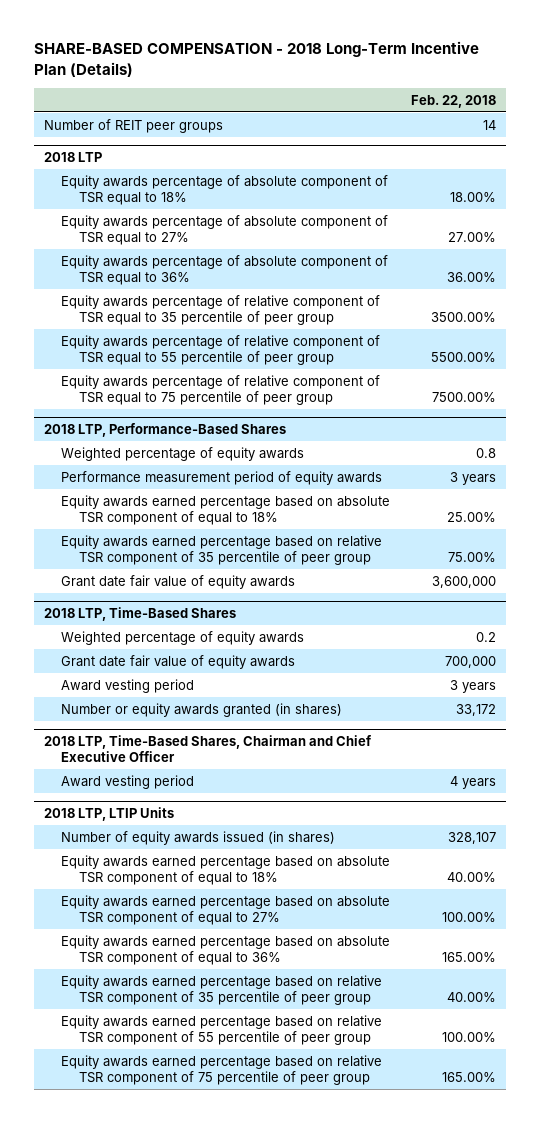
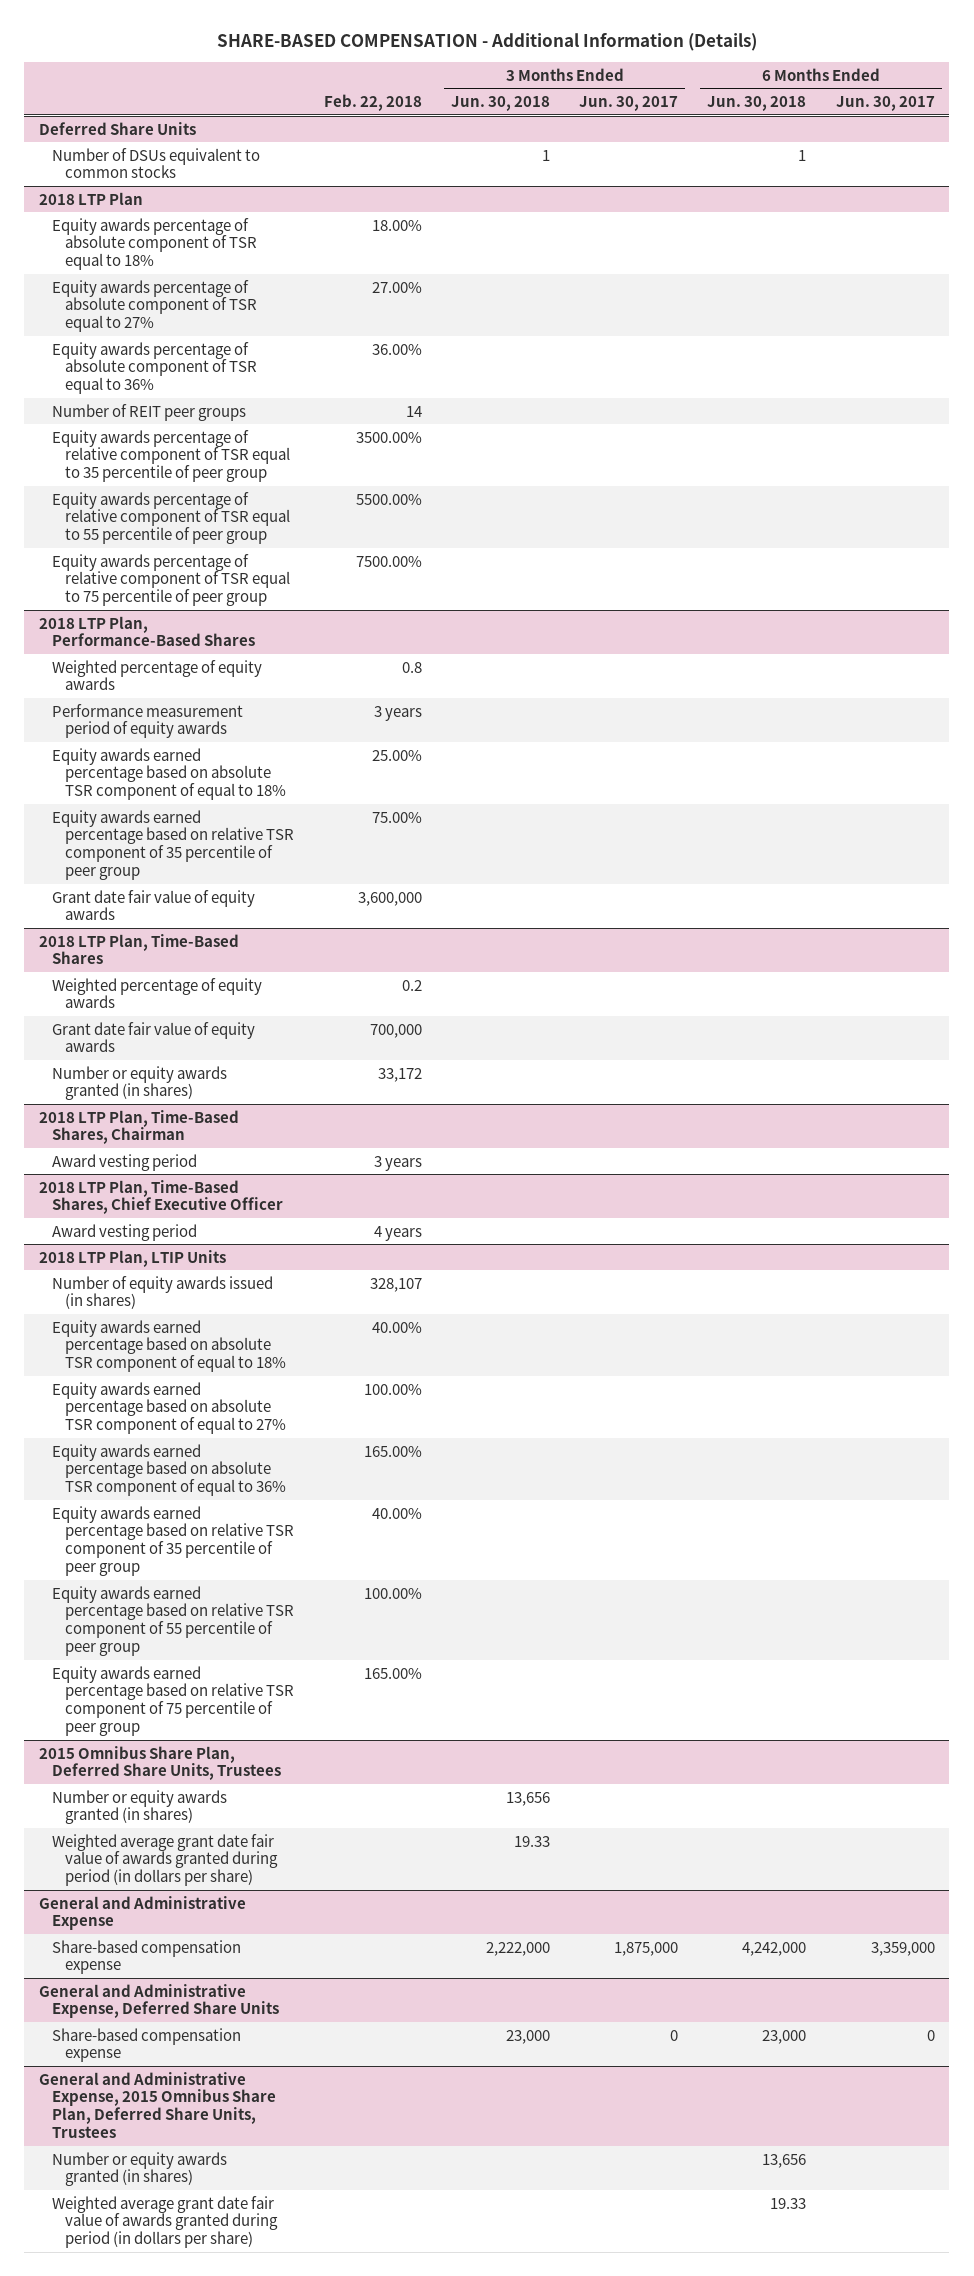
- SHARE-BASED COMPENSATION - 2018 Long-Term Incentive Plan (Details)
+ SHARE-BASED COMPENSATION - Additional Information (Details)
- | Feb. 22, 2018
+ | Feb. 22, 2018 | 3 Months Ended Jun. 30, 2018 | 3 Months Ended Jun. 30, 2017 | 6 Months Ended Jun. 30, 2018 | 6 Months Ended Jun. 30, 2017
- Number of REIT peer groups | 14
- 2018 LTP
+ Deferred Share Units
+ Number of DSUs equivalent to common stocks | | 1 | | 1 |
+ 2018 LTP Plan
+ Number of REIT peer groups | 14 | | | |
- 2018 LTP, Performance-Based Shares
+ 2018 LTP Plan, Performance-Based Shares
- 2018 LTP, Time-Based Shares
+ 2018 LTP Plan, Time-Based Shares
- Award vesting period | 3 years
- 2018 LTP, Time-Based Shares, Chairman and Chief Executive Officer
+ 2018 LTP Plan, Time-Based Shares, Chairman
+ Award vesting period | 3 years | | | |
+ 2018 LTP Plan, Time-Based Shares, Chief Executive Officer
- 2018 LTP, LTIP Units
+ 2018 LTP Plan, LTIP Units
+ 2015 Omnibus Share Plan, Deferred Share Units, Trustees
+ Number or equity awards granted (in shares) | | 13,656 | | |
+ Weighted average grant date fair value of awards granted during period (in dollars per share) | | 19.33 | | |
+ General and Administrative Expense
+ Share-based compensation expense | | 2,222,000 | 1,875,000 | 4,242,000 | 3,359,000
+ General and Administrative Expense, Deferred Share Units
+ Share-based compensation expense | | 23,000 | 0 | 23,000 | 0
+ General and Administrative Expense, 2015 Omnibus Share Plan, Deferred Share Units, Trustees
+ Number or equity awards granted (in shares) | | | | 13,656 |
+ Weighted average grant date fair value of awards granted during period (in dollars per share) | | | | 19.33 |

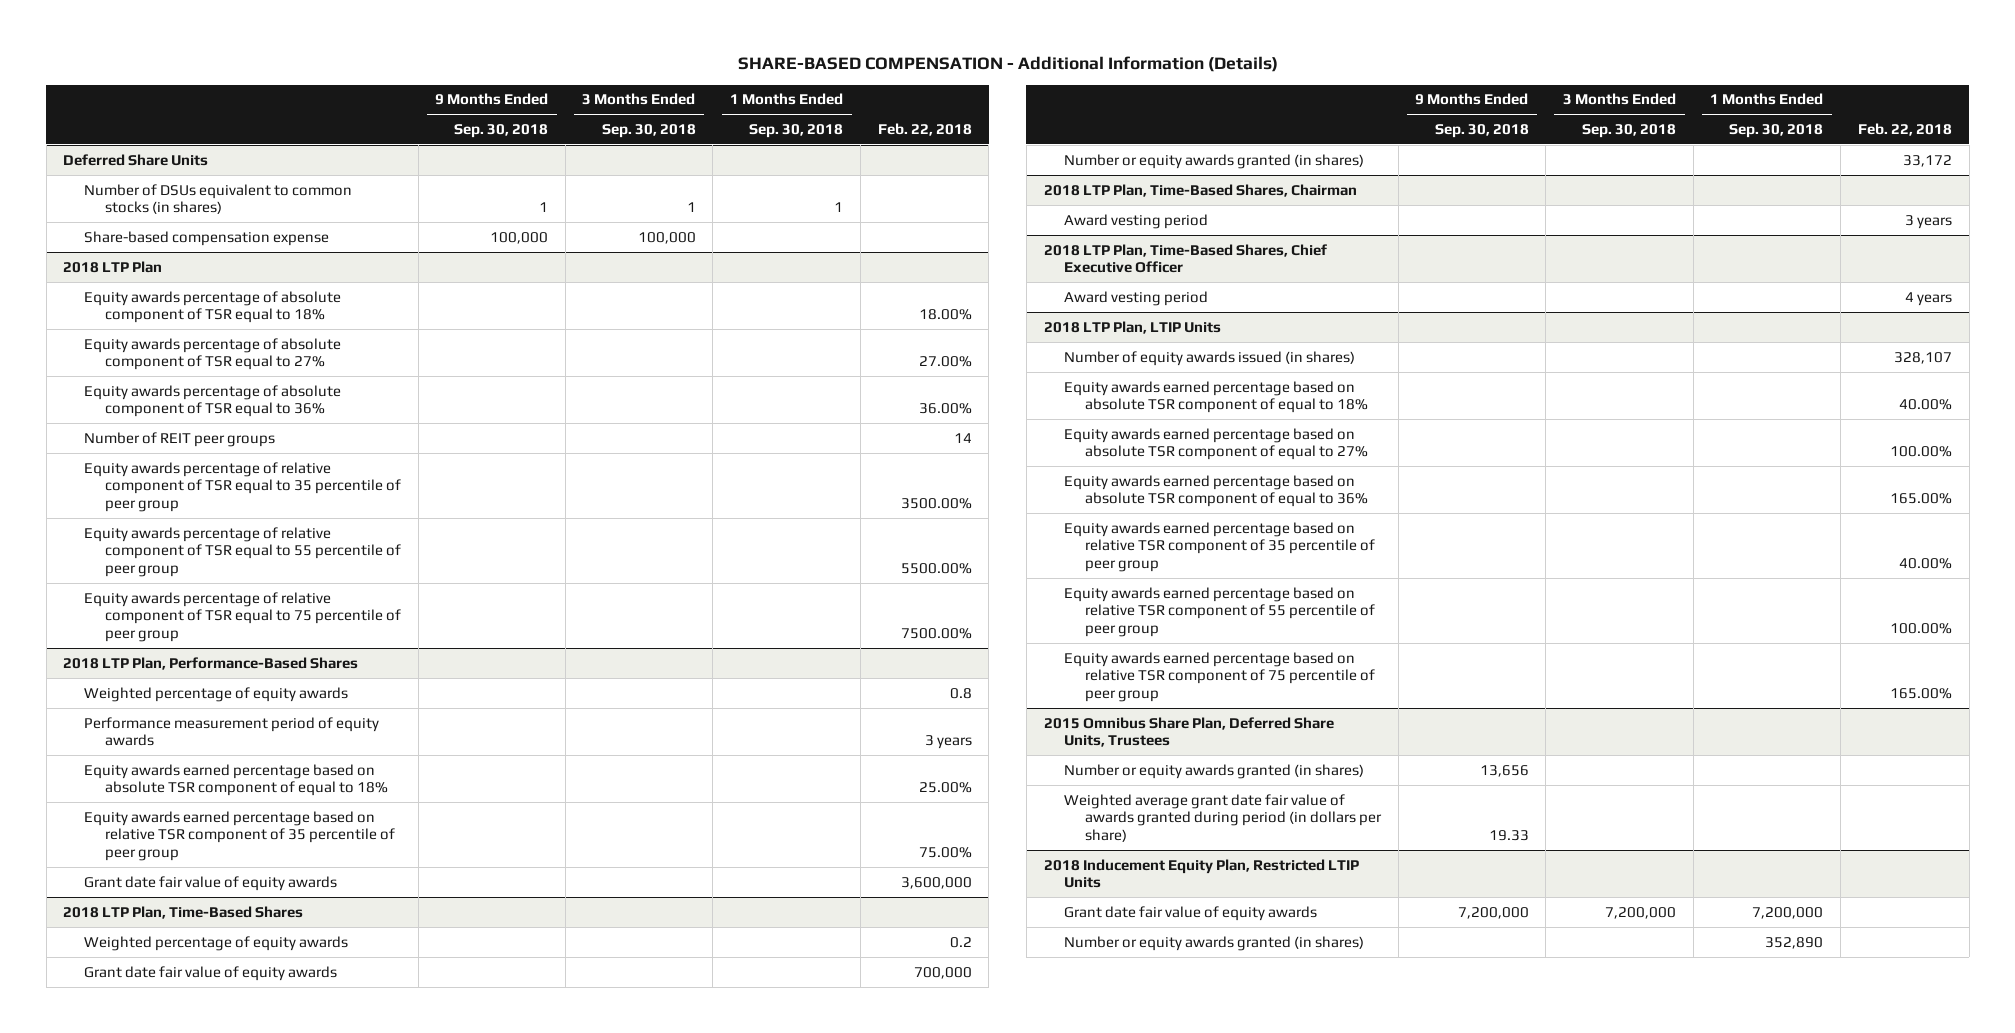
- | Feb. 22, 2018 | 3 Months Ended Jun. 30, 2018 | 3 Months Ended Jun. 30, 2017 | 6 Months Ended Jun. 30, 2018 | 6 Months Ended Jun. 30, 2017
+ | 9 Months Ended Sep. 30, 2018 | 3 Months Ended Sep. 30, 2018 | 1 Months Ended Sep. 30, 2018 | Feb. 22, 2018
@ Deferred Share Units
- Number of DSUs equivalent to common stocks | | 1 | | 1 |
+ Number of DSUs equivalent to common stocks (in shares) | 1 | 1 | 1 |
+ Share-based compensation expense | 100,000 | 100,000 | |
- General and Administrative Expense
- Share-based compensation expense | | 2,222,000 | 1,875,000 | 4,242,000 | 3,359,000
- General and Administrative Expense, Deferred Share Units
- Share-based compensation expense | | 23,000 | 0 | 23,000 | 0
- General and Administrative Expense, 2015 Omnibus Share Plan, Deferred Share Units, Trustees
+ 2018 Inducement Equity Plan, Restricted LTIP Units
+ Grant date fair value of equity awards | 7,200,000 | 7,200,000 | 7,200,000 |
- Weighted average grant date fair value of awards granted during period (in dollars per share) | | | | 19.33 |

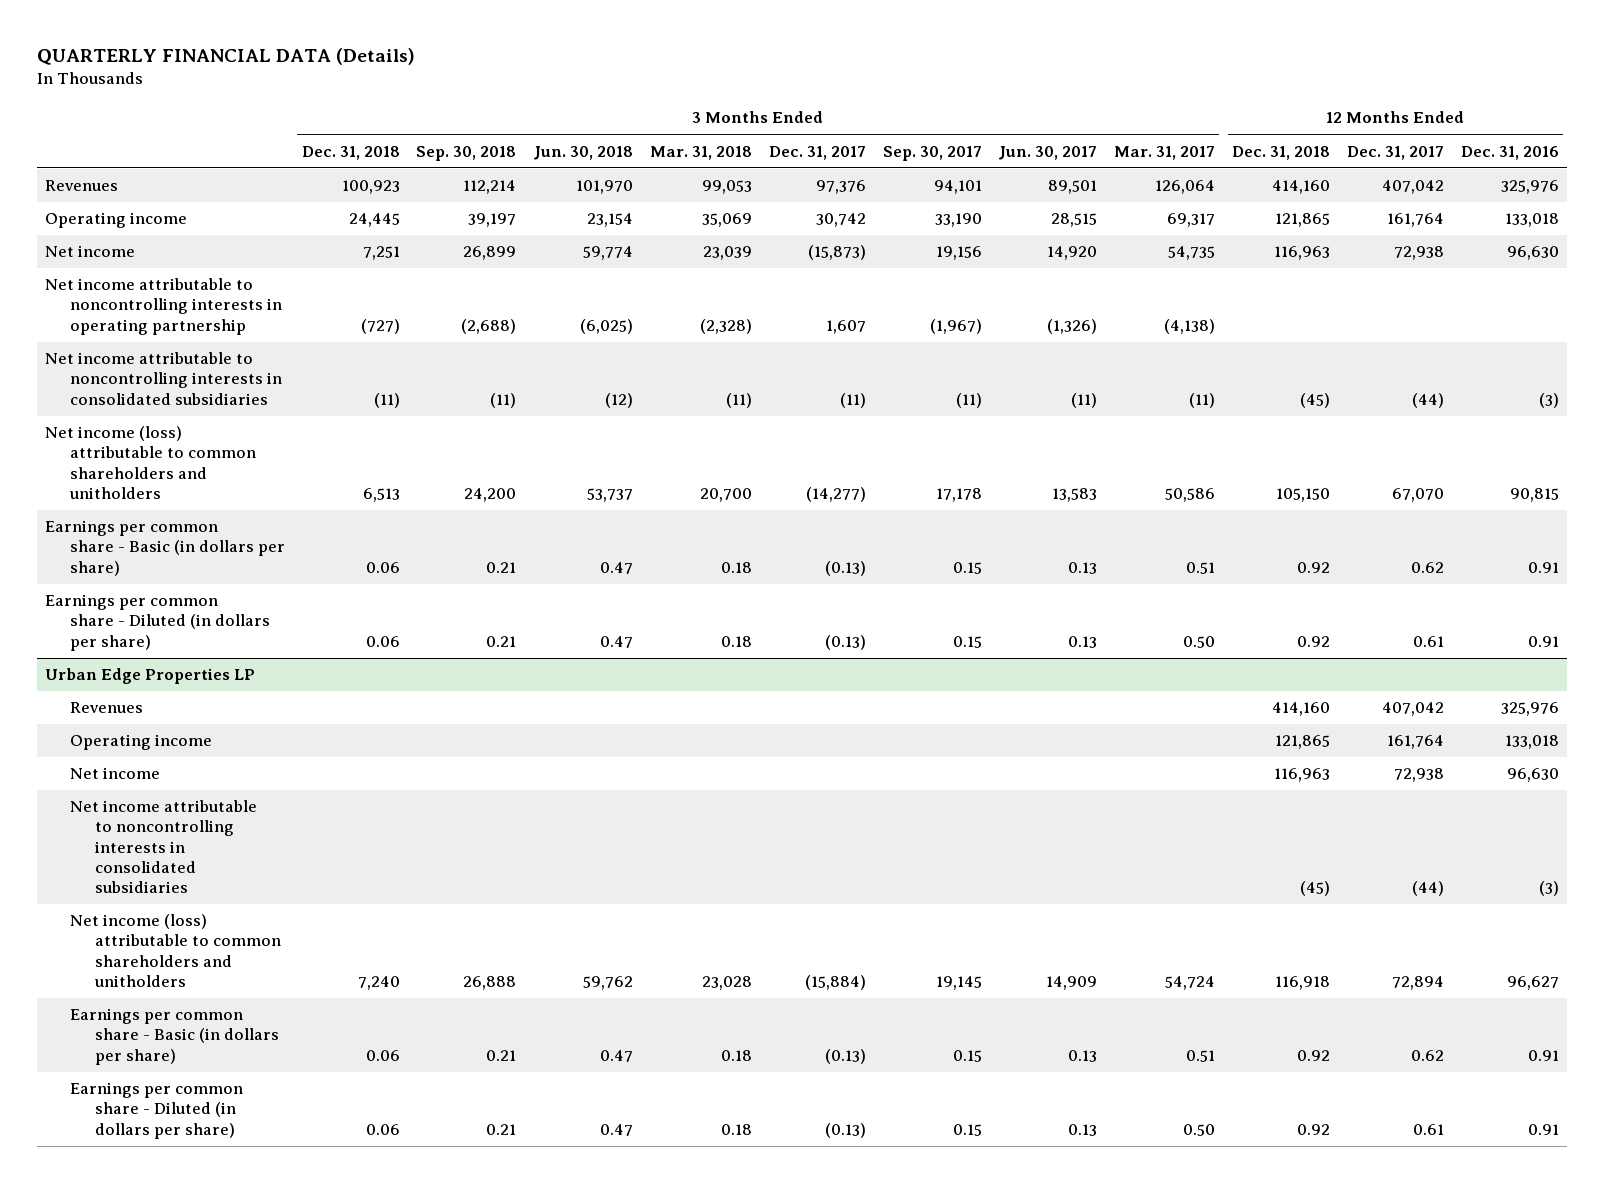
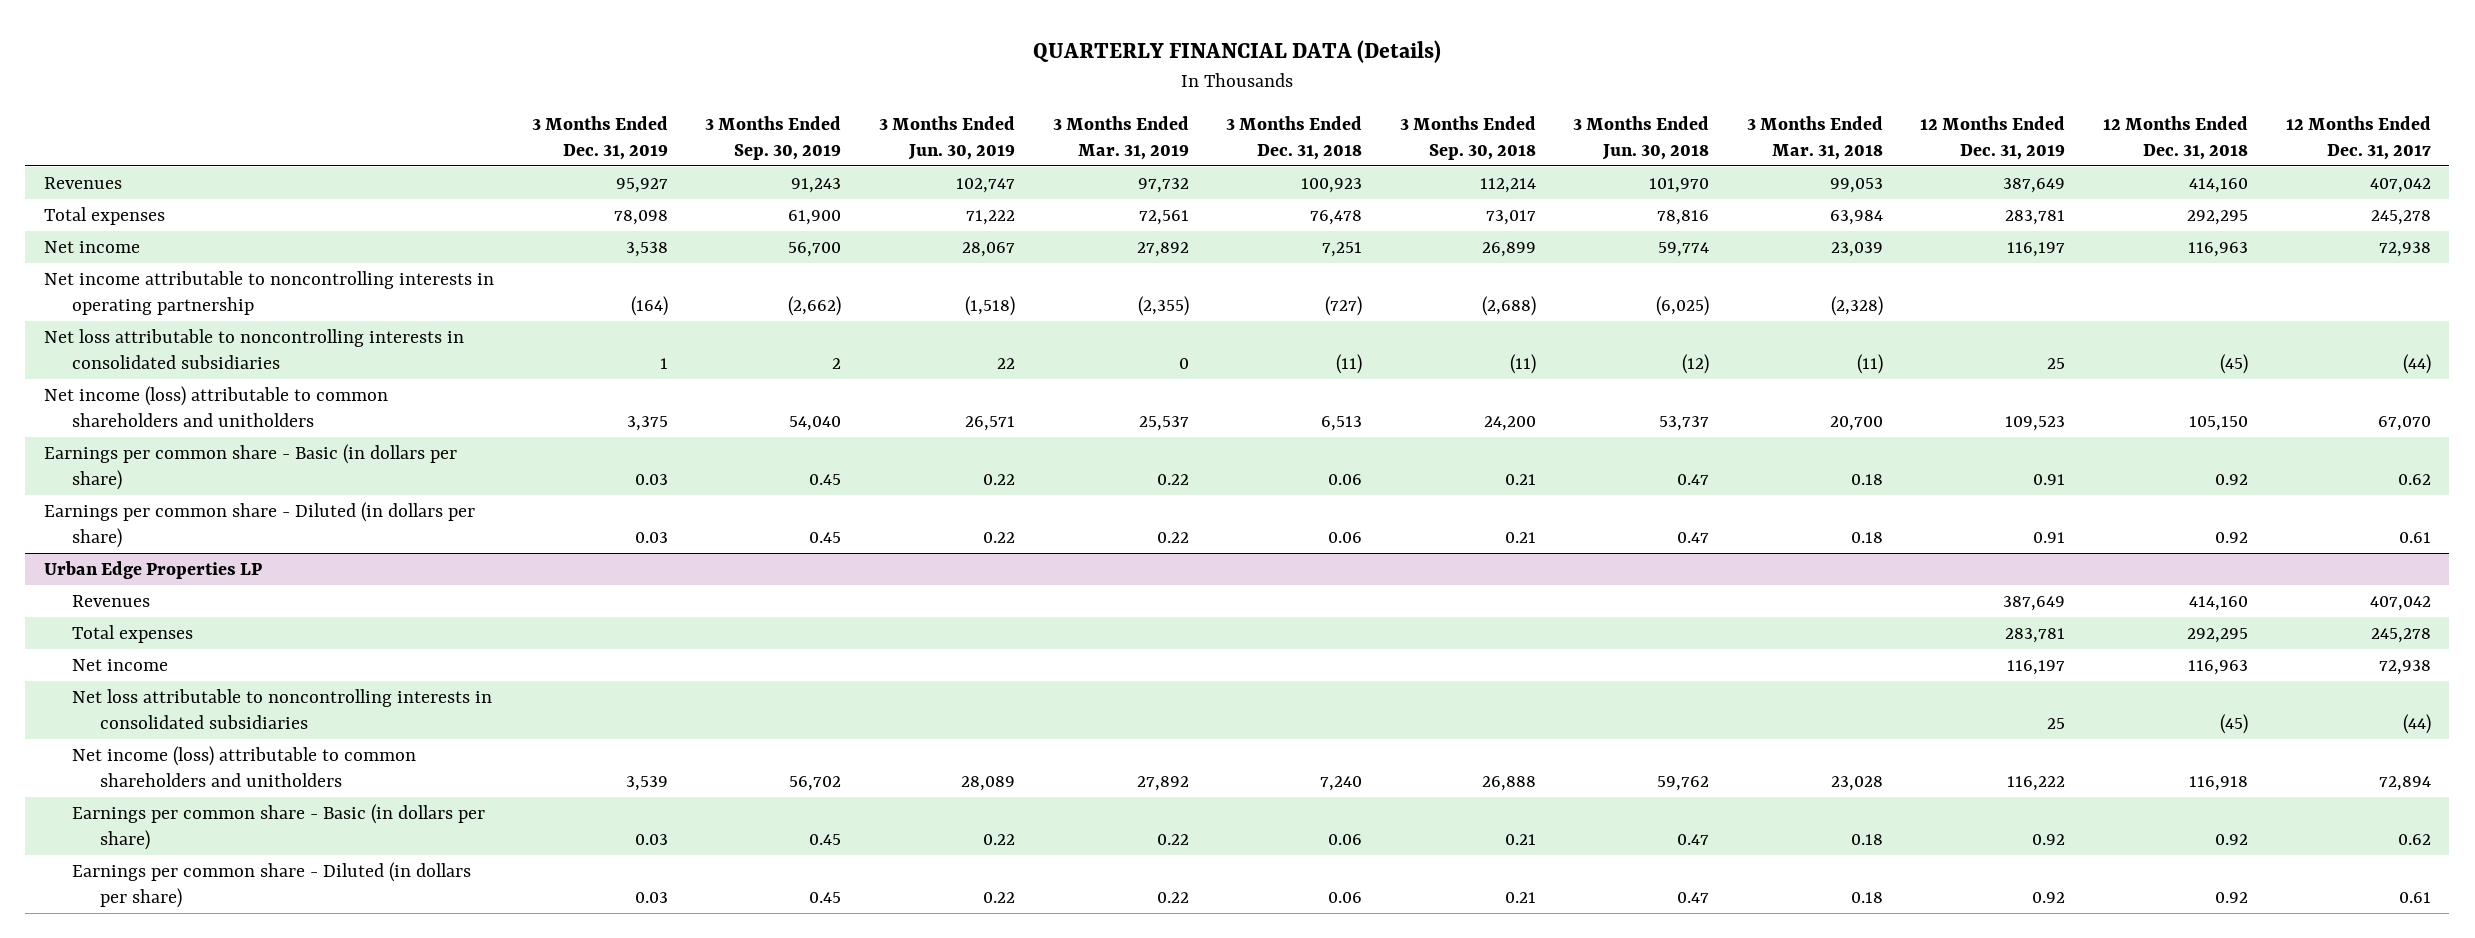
- | 3 Months Ended Dec. 31, 2018 | 3 Months Ended Sep. 30, 2018 | 3 Months Ended Jun. 30, 2018 | 3 Months Ended Mar. 31, 2018 | 3 Months Ended Dec. 31, 2017 | 3 Months Ended Sep. 30, 2017 | 3 Months Ended Jun. 30, 2017 | 3 Months Ended Mar. 31, 2017 | 12 Months Ended Dec. 31, 2018 | 12 Months Ended Dec. 31, 2017 | 12 Months Ended Dec. 31, 2016
+ | 3 Months Ended Dec. 31, 2019 | 3 Months Ended Sep. 30, 2019 | 3 Months Ended Jun. 30, 2019 | 3 Months Ended Mar. 31, 2019 | 3 Months Ended Dec. 31, 2018 | 3 Months Ended Sep. 30, 2018 | 3 Months Ended Jun. 30, 2018 | 3 Months Ended Mar. 31, 2018 | 12 Months Ended Dec. 31, 2019 | 12 Months Ended Dec. 31, 2018 | 12 Months Ended Dec. 31, 2017
- Operating income | 24,445 | 39,197 | 23,154 | 35,069 | 30,742 | 33,190 | 28,515 | 69,317 | 121,865 | 161,764 | 133,018
+ Total expenses | 78,098 | 61,900 | 71,222 | 72,561 | 76,478 | 73,017 | 78,816 | 63,984 | 283,781 | 292,295 | 245,278
- Net income attributable to noncontrolling interests in consolidated subsidiaries | (11) | (11) | (12) | (11) | (11) | (11) | (11) | (11) | (45) | (44) | (3)
+ Net loss attributable to noncontrolling interests in consolidated subsidiaries | 1 | 2 | 22 | 0 | (11) | (11) | (12) | (11) | 25 | (45) | (44)
@ Urban Edge Properties LP
- Operating income | | | | | | | | | 121,865 | 161,764 | 133,018
+ Total expenses | | | | | | | | | 283,781 | 292,295 | 245,278
- Net income attributable to noncontrolling interests in consolidated subsidiaries | | | | | | | | | (45) | (44) | (3)
+ Net loss attributable to noncontrolling interests in consolidated subsidiaries | | | | | | | | | 25 | (45) | (44)

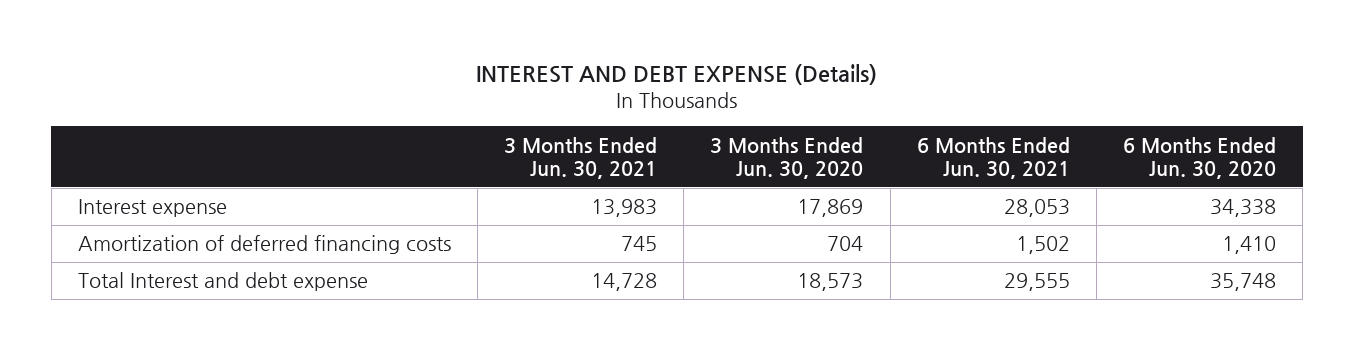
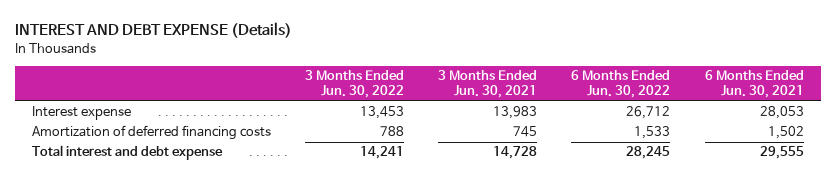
- | 3 Months Ended Jun. 30, 2021 | 3 Months Ended Jun. 30, 2020 | 6 Months Ended Jun. 30, 2021 | 6 Months Ended Jun. 30, 2020
+ | 3 Months Ended Jun. 30, 2022 | 3 Months Ended Jun. 30, 2021 | 6 Months Ended Jun. 30, 2022 | 6 Months Ended Jun. 30, 2021
- Total Interest and debt expense | 14,728 | 18,573 | 29,555 | 35,748
+ Total interest and debt expense | 14,241 | 14,728 | 28,245 | 29,555

